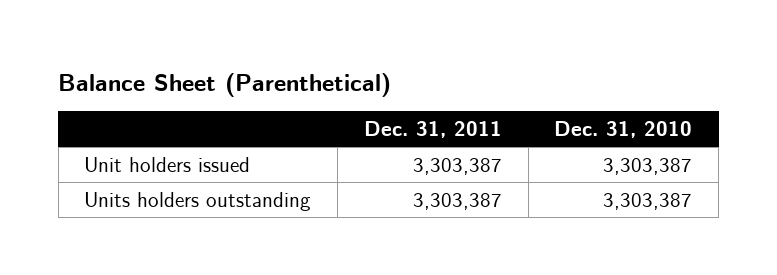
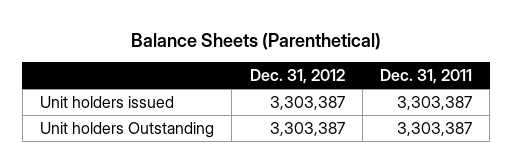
- Balance Sheet (Parenthetical)
+ Balance Sheets (Parenthetical)
- | Dec. 31, 2011 | Dec. 31, 2010
+ | Dec. 31, 2012 | Dec. 31, 2011
- Units holders outstanding | 3,303,387 | 3,303,387
+ Unit holders Outstanding | 3,303,387 | 3,303,387

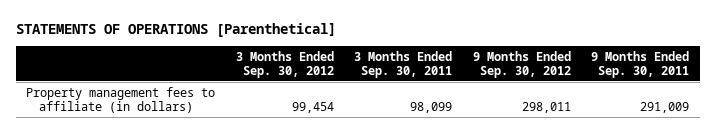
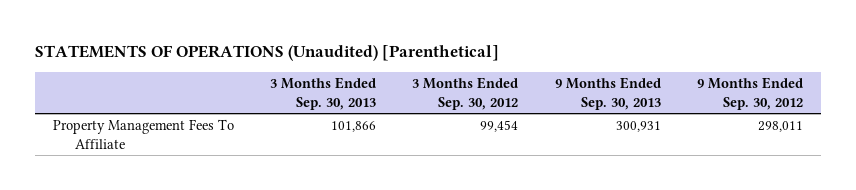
- STATEMENTS OF OPERATIONS [Parenthetical]
+ STATEMENTS OF OPERATIONS (Unaudited) [Parenthetical]
- | 3 Months Ended Sep. 30, 2012 | 3 Months Ended Sep. 30, 2011 | 9 Months Ended Sep. 30, 2012 | 9 Months Ended Sep. 30, 2011
+ | 3 Months Ended Sep. 30, 2013 | 3 Months Ended Sep. 30, 2012 | 9 Months Ended Sep. 30, 2013 | 9 Months Ended Sep. 30, 2012
- Property management fees to affiliate (in dollars) | 99,454 | 98,099 | 298,011 | 291,009
+ Property Management Fees To Affiliate | 101,866 | 99,454 | 300,931 | 298,011

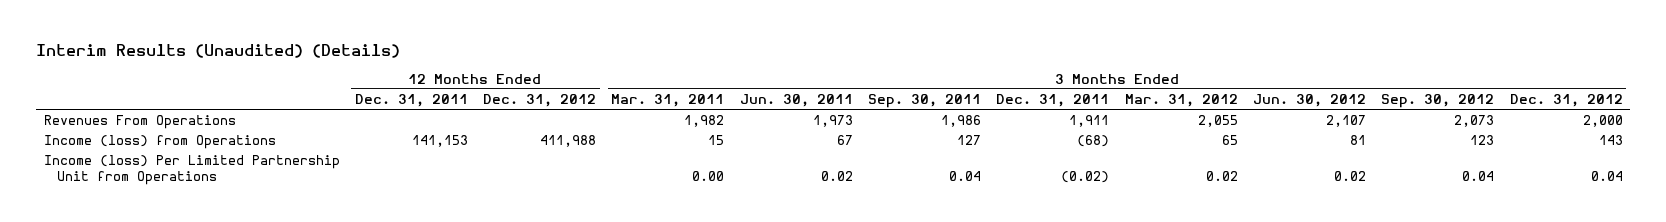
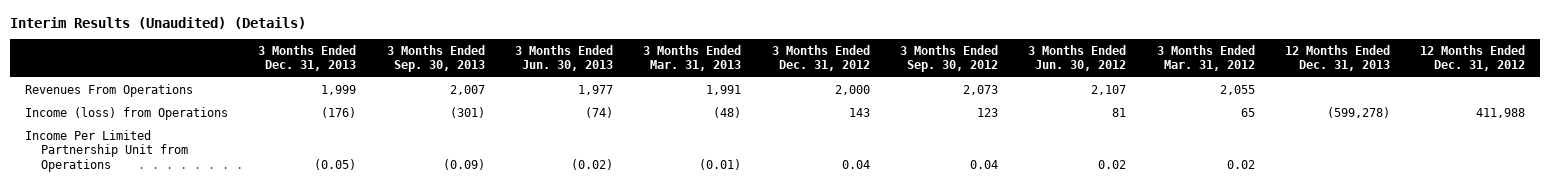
- | 12 Months Ended Dec. 31, 2011 | 12 Months Ended Dec. 31, 2012 | 3 Months Ended Mar. 31, 2011 | 3 Months Ended Jun. 30, 2011 | 3 Months Ended Sep. 30, 2011 | 3 Months Ended Dec. 31, 2011 | 3 Months Ended Mar. 31, 2012 | 3 Months Ended Jun. 30, 2012 | 3 Months Ended Sep. 30, 2012 | 3 Months Ended Dec. 31, 2012
+ | 3 Months Ended Dec. 31, 2013 | 3 Months Ended Sep. 30, 2013 | 3 Months Ended Jun. 30, 2013 | 3 Months Ended Mar. 31, 2013 | 3 Months Ended Dec. 31, 2012 | 3 Months Ended Sep. 30, 2012 | 3 Months Ended Jun. 30, 2012 | 3 Months Ended Mar. 31, 2012 | 12 Months Ended Dec. 31, 2013 | 12 Months Ended Dec. 31, 2012
- Income (loss) Per Limited Partnership Unit from Operations | | | 0.00 | 0.02 | 0.04 | (0.02) | 0.02 | 0.02 | 0.04 | 0.04
+ Income Per Limited Partnership Unit from Operations | (0.05) | (0.09) | (0.02) | (0.01) | 0.04 | 0.04 | 0.02 | 0.02 | |

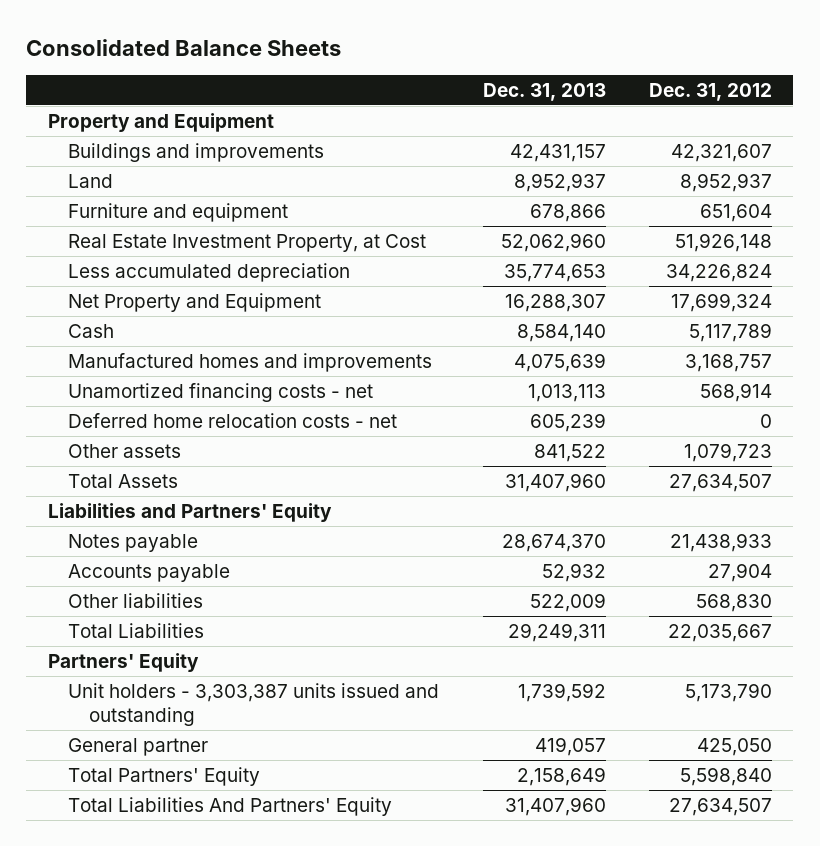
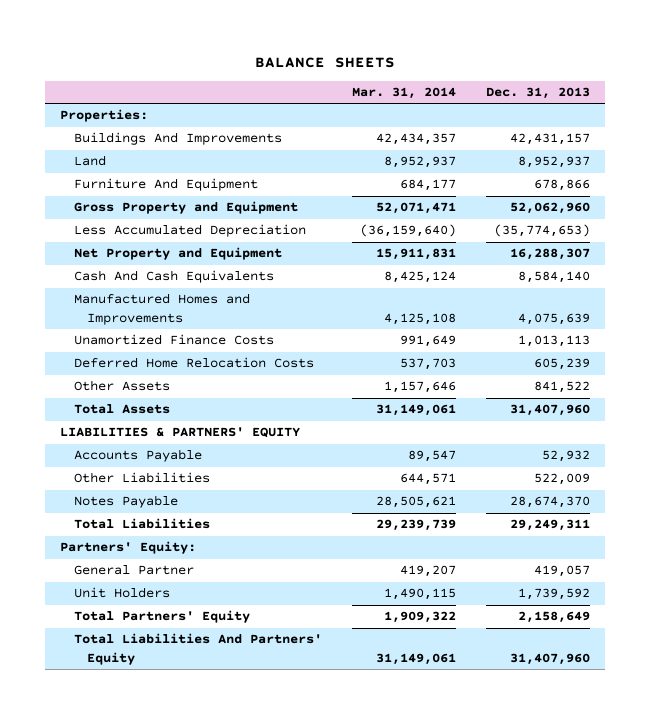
- Consolidated Balance Sheets
+ BALANCE SHEETS
- | Dec. 31, 2013 | Dec. 31, 2012
+ | Mar. 31, 2014 | Dec. 31, 2013
- Property and Equipment
- Buildings and improvements | 42,431,157 | 42,321,607
+ Properties:
+ Buildings And Improvements | 42,434,357 | 42,431,157
- Furniture and equipment | 678,866 | 651,604
- Real Estate Investment Property, at Cost | 52,062,960 | 51,926,148
- Less accumulated depreciation | 35,774,653 | 34,226,824
+ Furniture And Equipment | 684,177 | 678,866
+ Gross Property and Equipment | 52,071,471 | 52,062,960
+ Less Accumulated Depreciation | (36,159,640) | (35,774,653)
- Cash | 8,584,140 | 5,117,789
- Manufactured homes and improvements | 4,075,639 | 3,168,757
- Unamortized financing costs - net | 1,013,113 | 568,914
- Deferred home relocation costs - net | 605,239 | 0
- Other assets | 841,522 | 1,079,723
+ Cash And Cash Equivalents | 8,425,124 | 8,584,140
+ Manufactured Homes and Improvements | 4,125,108 | 4,075,639
+ Unamortized Finance Costs | 991,649 | 1,013,113
+ Deferred Home Relocation Costs | 537,703 | 605,239
+ Other Assets | 1,157,646 | 841,522
- Liabilities and Partners' Equity
- Notes payable | 28,674,370 | 21,438,933
- Accounts payable | 52,932 | 27,904
- Other liabilities | 522,009 | 568,830
+ LIABILITIES & PARTNERS' EQUITY
+ Accounts Payable | 89,547 | 52,932
+ Other Liabilities | 644,571 | 522,009
+ Notes Payable | 28,505,621 | 28,674,370
- Partners' Equity
- Unit holders - 3,303,387 units issued and outstanding | 1,739,592 | 5,173,790
- General partner | 419,057 | 425,050
+ Partners' Equity:
+ General Partner | 419,207 | 419,057
+ Unit Holders | 1,490,115 | 1,739,592

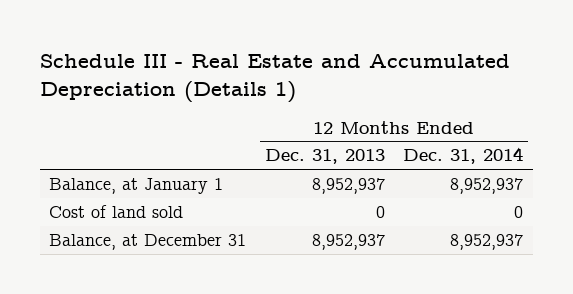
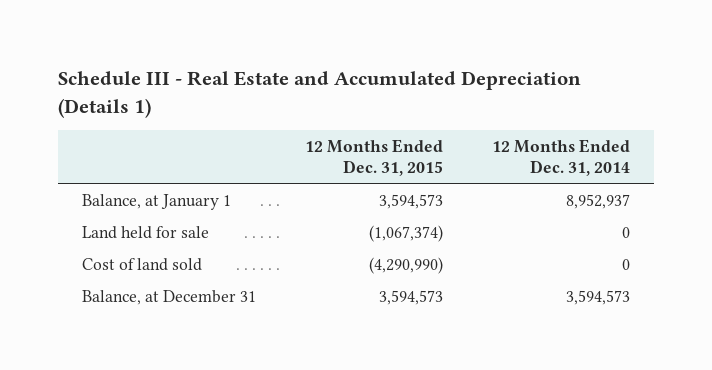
- | 12 Months Ended Dec. 31, 2013 | 12 Months Ended Dec. 31, 2014
+ | 12 Months Ended Dec. 31, 2015 | 12 Months Ended Dec. 31, 2014
+ Land held for sale | (1,067,374) | 0
- Balance, at December 31 | 8,952,937 | 8,952,937
+ Balance, at December 31 | 3,594,573 | 3,594,573

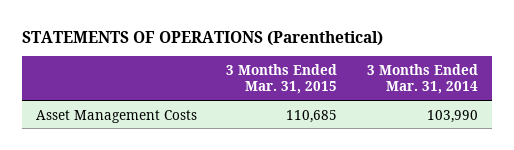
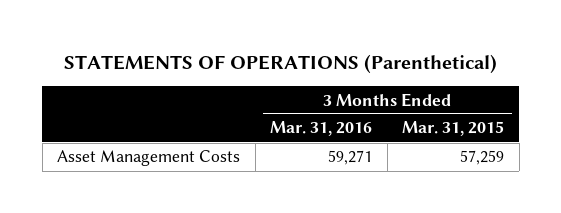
- | 3 Months Ended Mar. 31, 2015 | 3 Months Ended Mar. 31, 2014
+ | 3 Months Ended Mar. 31, 2016 | 3 Months Ended Mar. 31, 2015
- Asset Management Costs | 110,685 | 103,990
+ Asset Management Costs | 59,271 | 57,259

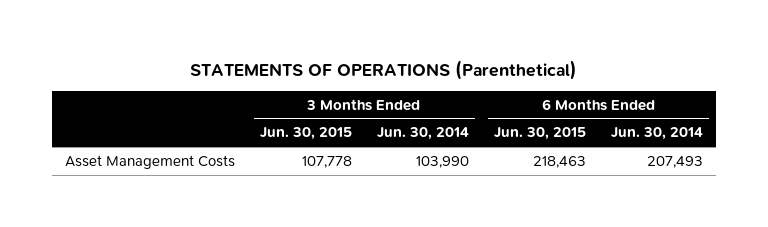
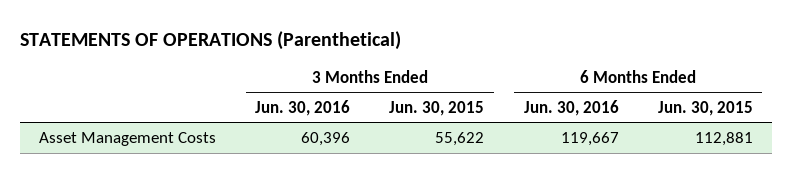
- | 3 Months Ended Jun. 30, 2015 | 3 Months Ended Jun. 30, 2014 | 6 Months Ended Jun. 30, 2015 | 6 Months Ended Jun. 30, 2014
+ | 3 Months Ended Jun. 30, 2016 | 3 Months Ended Jun. 30, 2015 | 6 Months Ended Jun. 30, 2016 | 6 Months Ended Jun. 30, 2015
- Asset Management Costs | 107,778 | 103,990 | 218,463 | 207,493
+ Asset Management Costs | 60,396 | 55,622 | 119,667 | 112,881

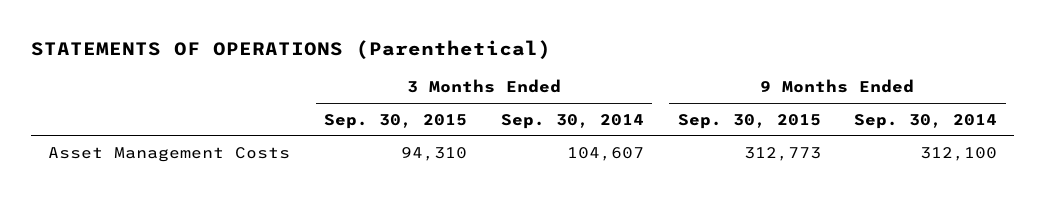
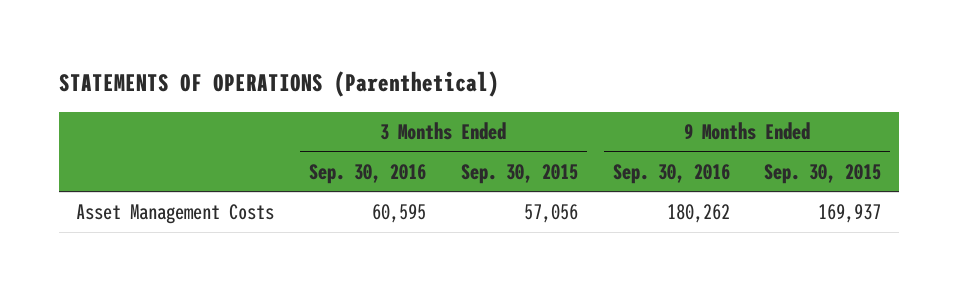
- | 3 Months Ended Sep. 30, 2015 | 3 Months Ended Sep. 30, 2014 | 9 Months Ended Sep. 30, 2015 | 9 Months Ended Sep. 30, 2014
+ | 3 Months Ended Sep. 30, 2016 | 3 Months Ended Sep. 30, 2015 | 9 Months Ended Sep. 30, 2016 | 9 Months Ended Sep. 30, 2015
- Asset Management Costs | 94,310 | 104,607 | 312,773 | 312,100
+ Asset Management Costs | 60,595 | 57,056 | 180,262 | 169,937

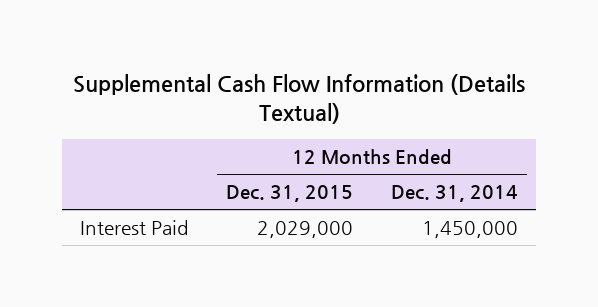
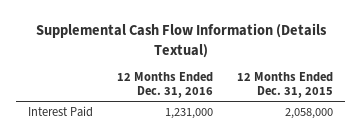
- | 12 Months Ended Dec. 31, 2015 | 12 Months Ended Dec. 31, 2014
+ | 12 Months Ended Dec. 31, 2016 | 12 Months Ended Dec. 31, 2015
- Interest Paid | 2,029,000 | 1,450,000
+ Interest Paid | 1,231,000 | 2,058,000

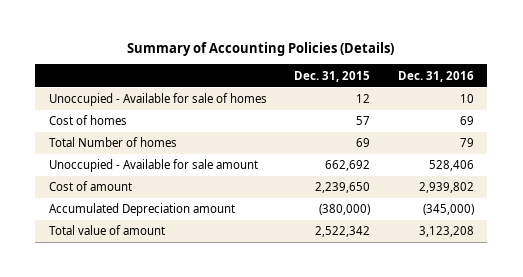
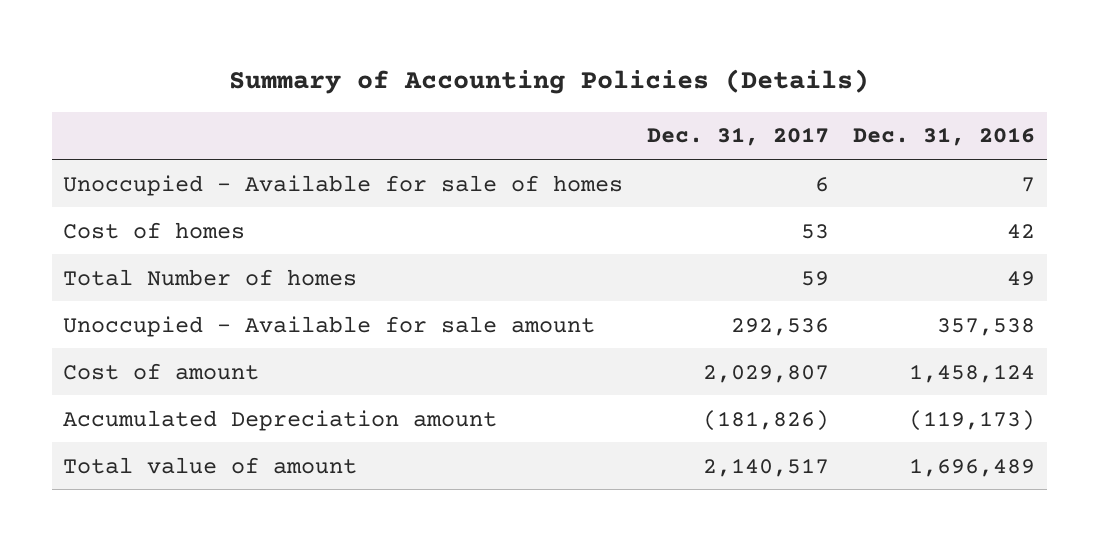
- | Dec. 31, 2015 | Dec. 31, 2016
+ | Dec. 31, 2017 | Dec. 31, 2016
- Unoccupied - Available for sale of homes | 12 | 10
- Cost of homes | 57 | 69
- Total Number of homes | 69 | 79
- Unoccupied - Available for sale amount | 662,692 | 528,406
- Cost of amount | 2,239,650 | 2,939,802
- Accumulated Depreciation amount | (380,000) | (345,000)
- Total value of amount | 2,522,342 | 3,123,208
+ Unoccupied - Available for sale of homes | 6 | 7
+ Cost of homes | 53 | 42
+ Total Number of homes | 59 | 49
+ Unoccupied - Available for sale amount | 292,536 | 357,538
+ Cost of amount | 2,029,807 | 1,458,124
+ Accumulated Depreciation amount | (181,826) | (119,173)
+ Total value of amount | 2,140,517 | 1,696,489

